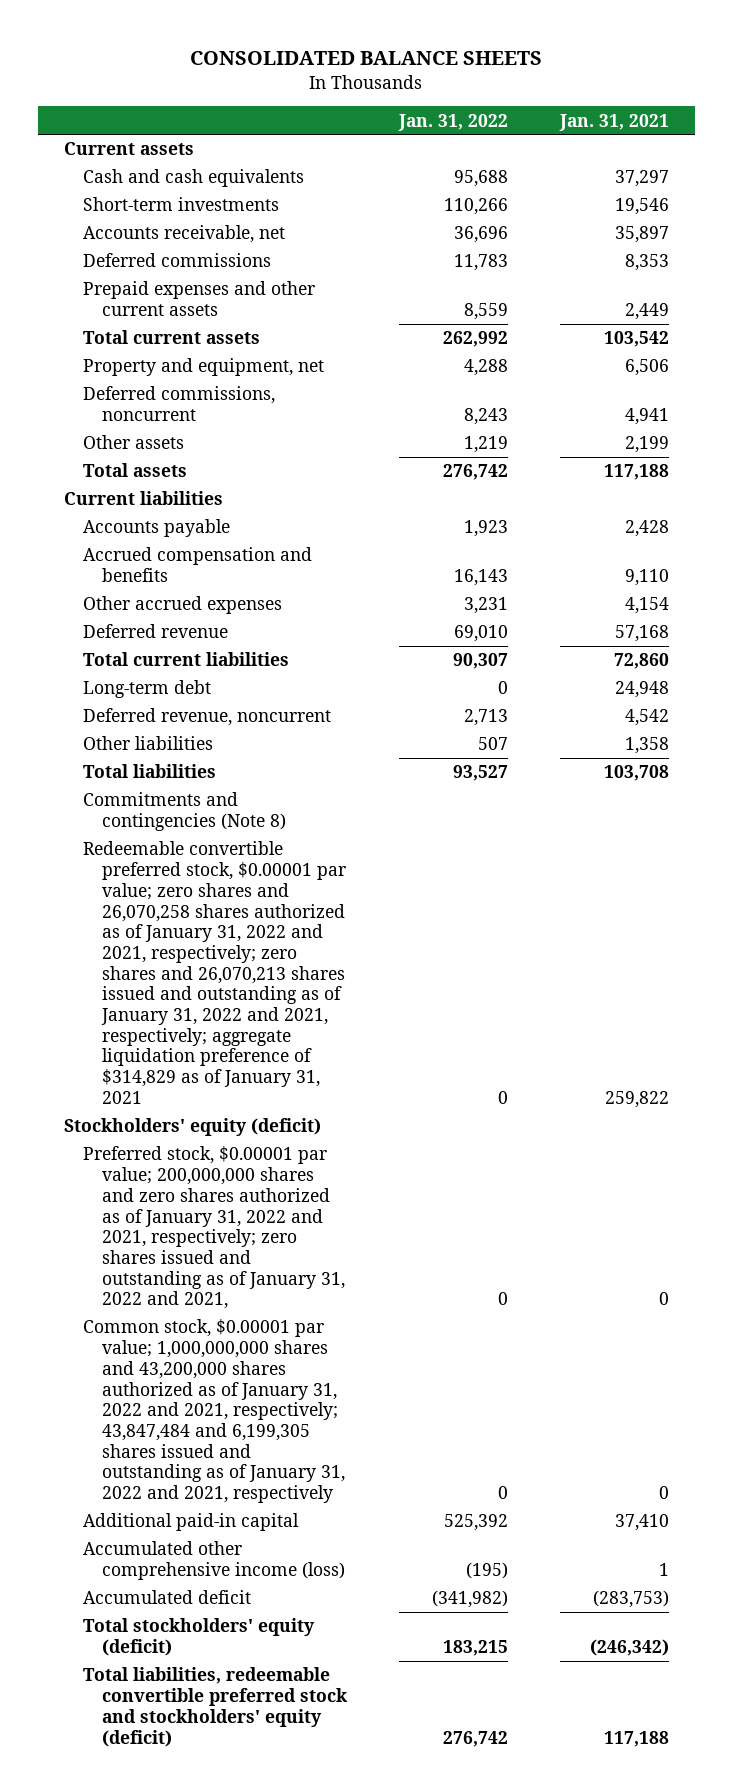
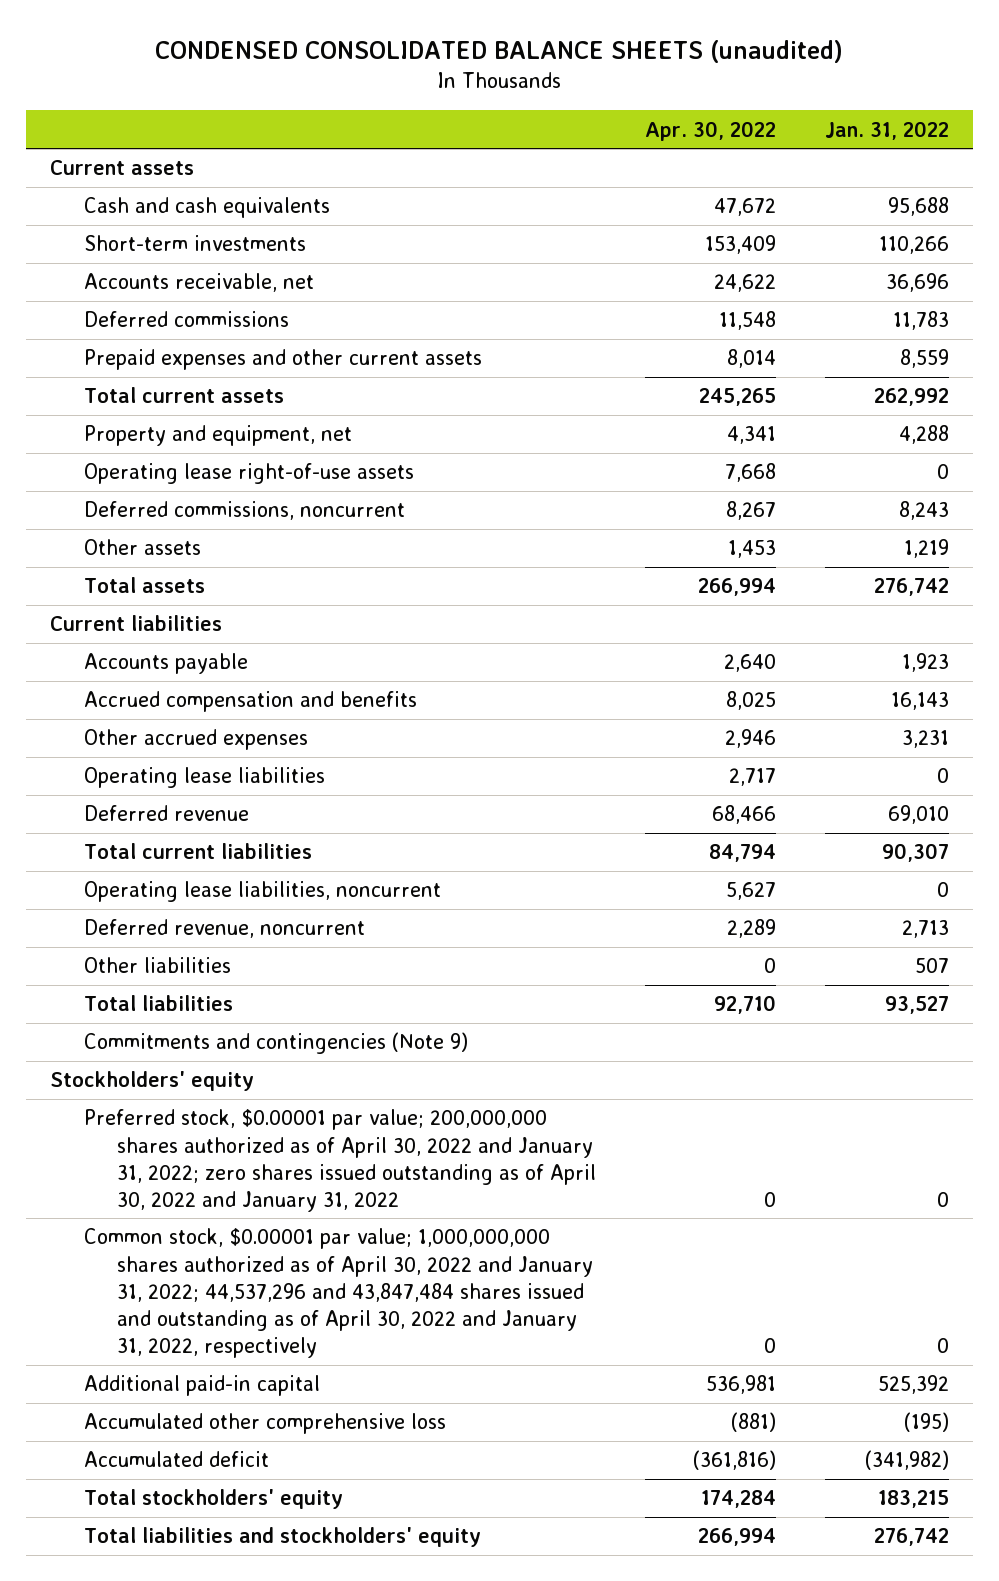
- CONSOLIDATED BALANCE SHEETS
+ CONDENSED CONSOLIDATED BALANCE SHEETS (unaudited)
- | Jan. 31, 2022 | Jan. 31, 2021
+ | Apr. 30, 2022 | Jan. 31, 2022
+ Operating lease right-of-use assets | 7,668 | 0
+ Operating lease liabilities | 2,717 | 0
- Long-term debt | 0 | 24,948
+ Operating lease liabilities, noncurrent | 5,627 | 0
- Commitments and contingencies (Note 8)
- Redeemable convertible preferred stock, $0.00001 par value; zero shares and 26,070,258 shares authorized as of January 31, 2022 and 2021, respectively; zero shares and 26,070,213 shares issued and outstanding as of January 31, 2022 and 2021, respectively; aggregate liquidation preference of $314,829 as of January 31, 2021 | 0 | 259,822
- Stockholders' equity (deficit)
- Preferred stock, $0.00001 par value; 200,000,000 shares and zero shares authorized as of January 31, 2022 and 2021, respectively; zero shares issued and outstanding as of January 31, 2022 and 2021, | 0 | 0
- Common stock, $0.00001 par value; 1,000,000,000 shares and 43,200,000 shares authorized as of January 31, 2022 and 2021, respectively; 43,847,484 and 6,199,305 shares issued and outstanding as of January 31, 2022 and 2021, respectively | 0 | 0
+ Commitments and contingencies (Note 9)
+ Stockholders' equity
+ Preferred stock, $0.00001 par value; 200,000,000 shares authorized as of April 30, 2022 and January 31, 2022; zero shares issued outstanding as of April 30, 2022 and January 31, 2022 | 0 | 0
+ Common stock, $0.00001 par value; 1,000,000,000 shares authorized as of April 30, 2022 and January 31, 2022; 44,537,296 and 43,847,484 shares issued and outstanding as of April 30, 2022 and January 31, 2022, respectively | 0 | 0
- Accumulated other comprehensive income (loss) | (195) | 1
+ Accumulated other comprehensive loss | (881) | (195)
- Total stockholders' equity (deficit) | 183,215 | (246,342)
- Total liabilities, redeemable convertible preferred stock and stockholders' equity (deficit) | 276,742 | 117,188
+ Total stockholders' equity | 174,284 | 183,215
+ Total liabilities and stockholders' equity | 266,994 | 276,742

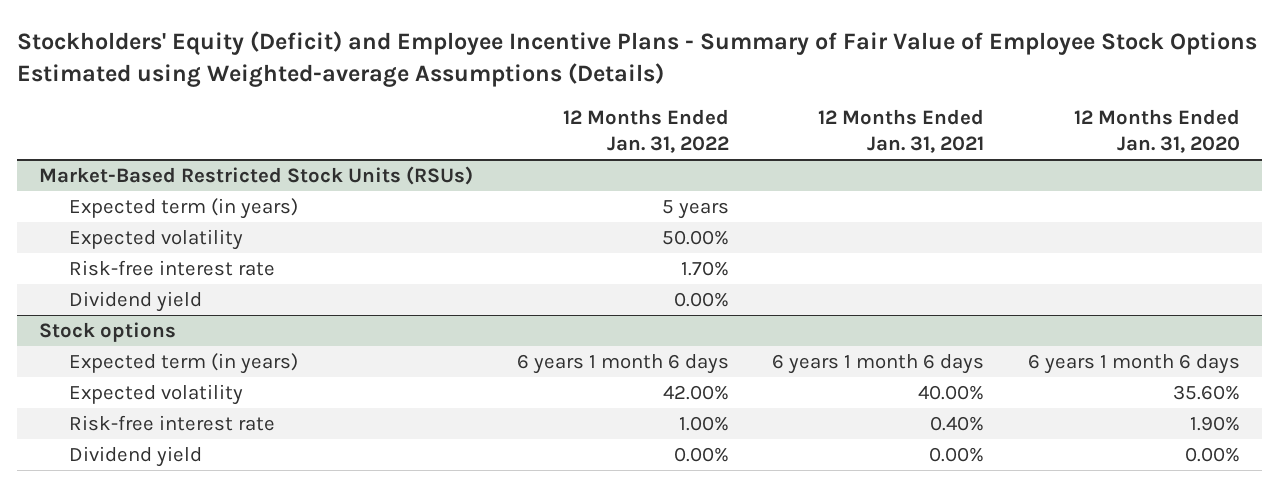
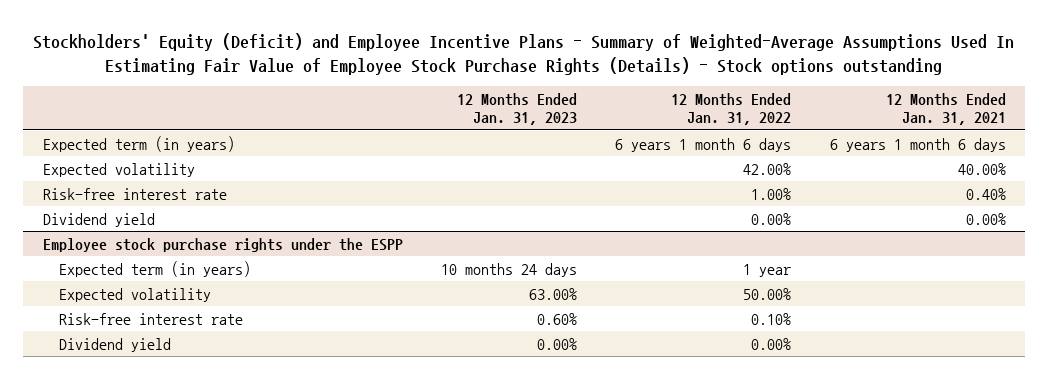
- Stockholders' Equity (Deficit) and Employee Incentive Plans - Summary of Fair Value of Employee Stock Options Estimated using Weighted-average Assumptions (Details)
+ Stockholders' Equity (Deficit) and Employee Incentive Plans - Summary of Weighted-Average Assumptions Used In Estimating Fair Value of Employee Stock Purchase Rights (Details) - Stock options outstanding
- | 12 Months Ended Jan. 31, 2022 | 12 Months Ended Jan. 31, 2021 | 12 Months Ended Jan. 31, 2020
+ | 12 Months Ended Jan. 31, 2023 | 12 Months Ended Jan. 31, 2022 | 12 Months Ended Jan. 31, 2021
- Market-Based Restricted Stock Units (RSUs)
- Expected term (in years) | 5 years | |
- Expected volatility | 50.00% | |
- Risk-free interest rate | 1.70% | |
- Dividend yield | 0.00% | |
- Stock options
+ Employee stock purchase rights under the ESPP
+ Expected term (in years) | 10 months 24 days | 1 year |
+ Expected volatility | 63.00% | 50.00% |
+ Risk-free interest rate | 0.60% | 0.10% |
+ Dividend yield | 0.00% | 0.00% |

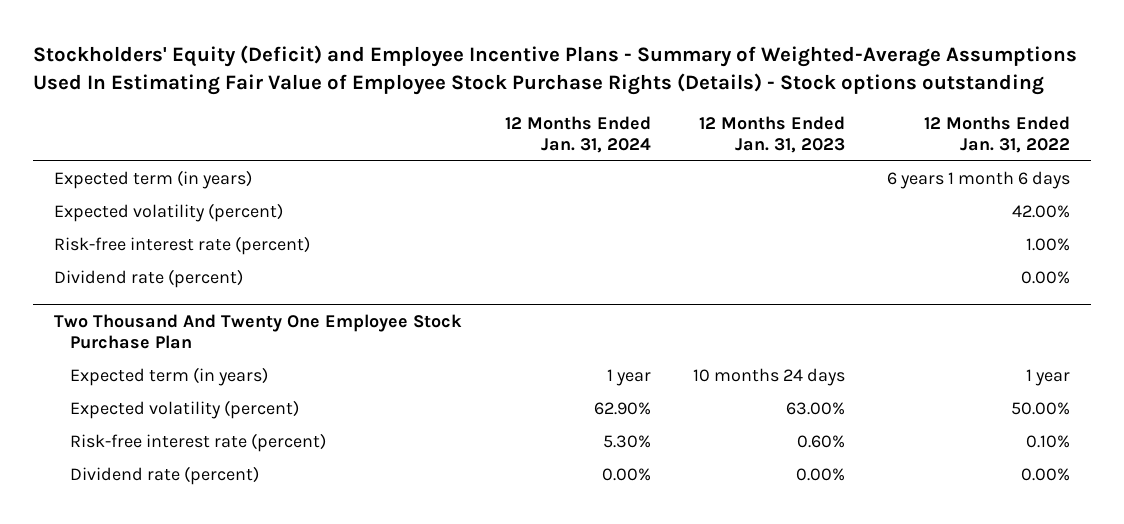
- | 12 Months Ended Jan. 31, 2023 | 12 Months Ended Jan. 31, 2022 | 12 Months Ended Jan. 31, 2021
+ | 12 Months Ended Jan. 31, 2024 | 12 Months Ended Jan. 31, 2023 | 12 Months Ended Jan. 31, 2022
- Expected volatility | | 42.00% | 40.00%
- Risk-free interest rate | | 1.00% | 0.40%
- Dividend yield | | 0.00% | 0.00%
- Employee stock purchase rights under the ESPP
+ Expected volatility (percent) | | | 42.00%
+ Risk-free interest rate (percent) | | | 1.00%
+ Dividend rate (percent) | | | 0.00%
+ Two Thousand And Twenty One Employee Stock Purchase Plan
- Expected volatility | 63.00% | 50.00% |
- Risk-free interest rate | 0.60% | 0.10% |
- Dividend yield | 0.00% | 0.00% |
+ Expected volatility (percent) | 62.90% | 63.00% | 50.00%
+ Risk-free interest rate (percent) | 5.30% | 0.60% | 0.10%
+ Dividend rate (percent) | 0.00% | 0.00% | 0.00%

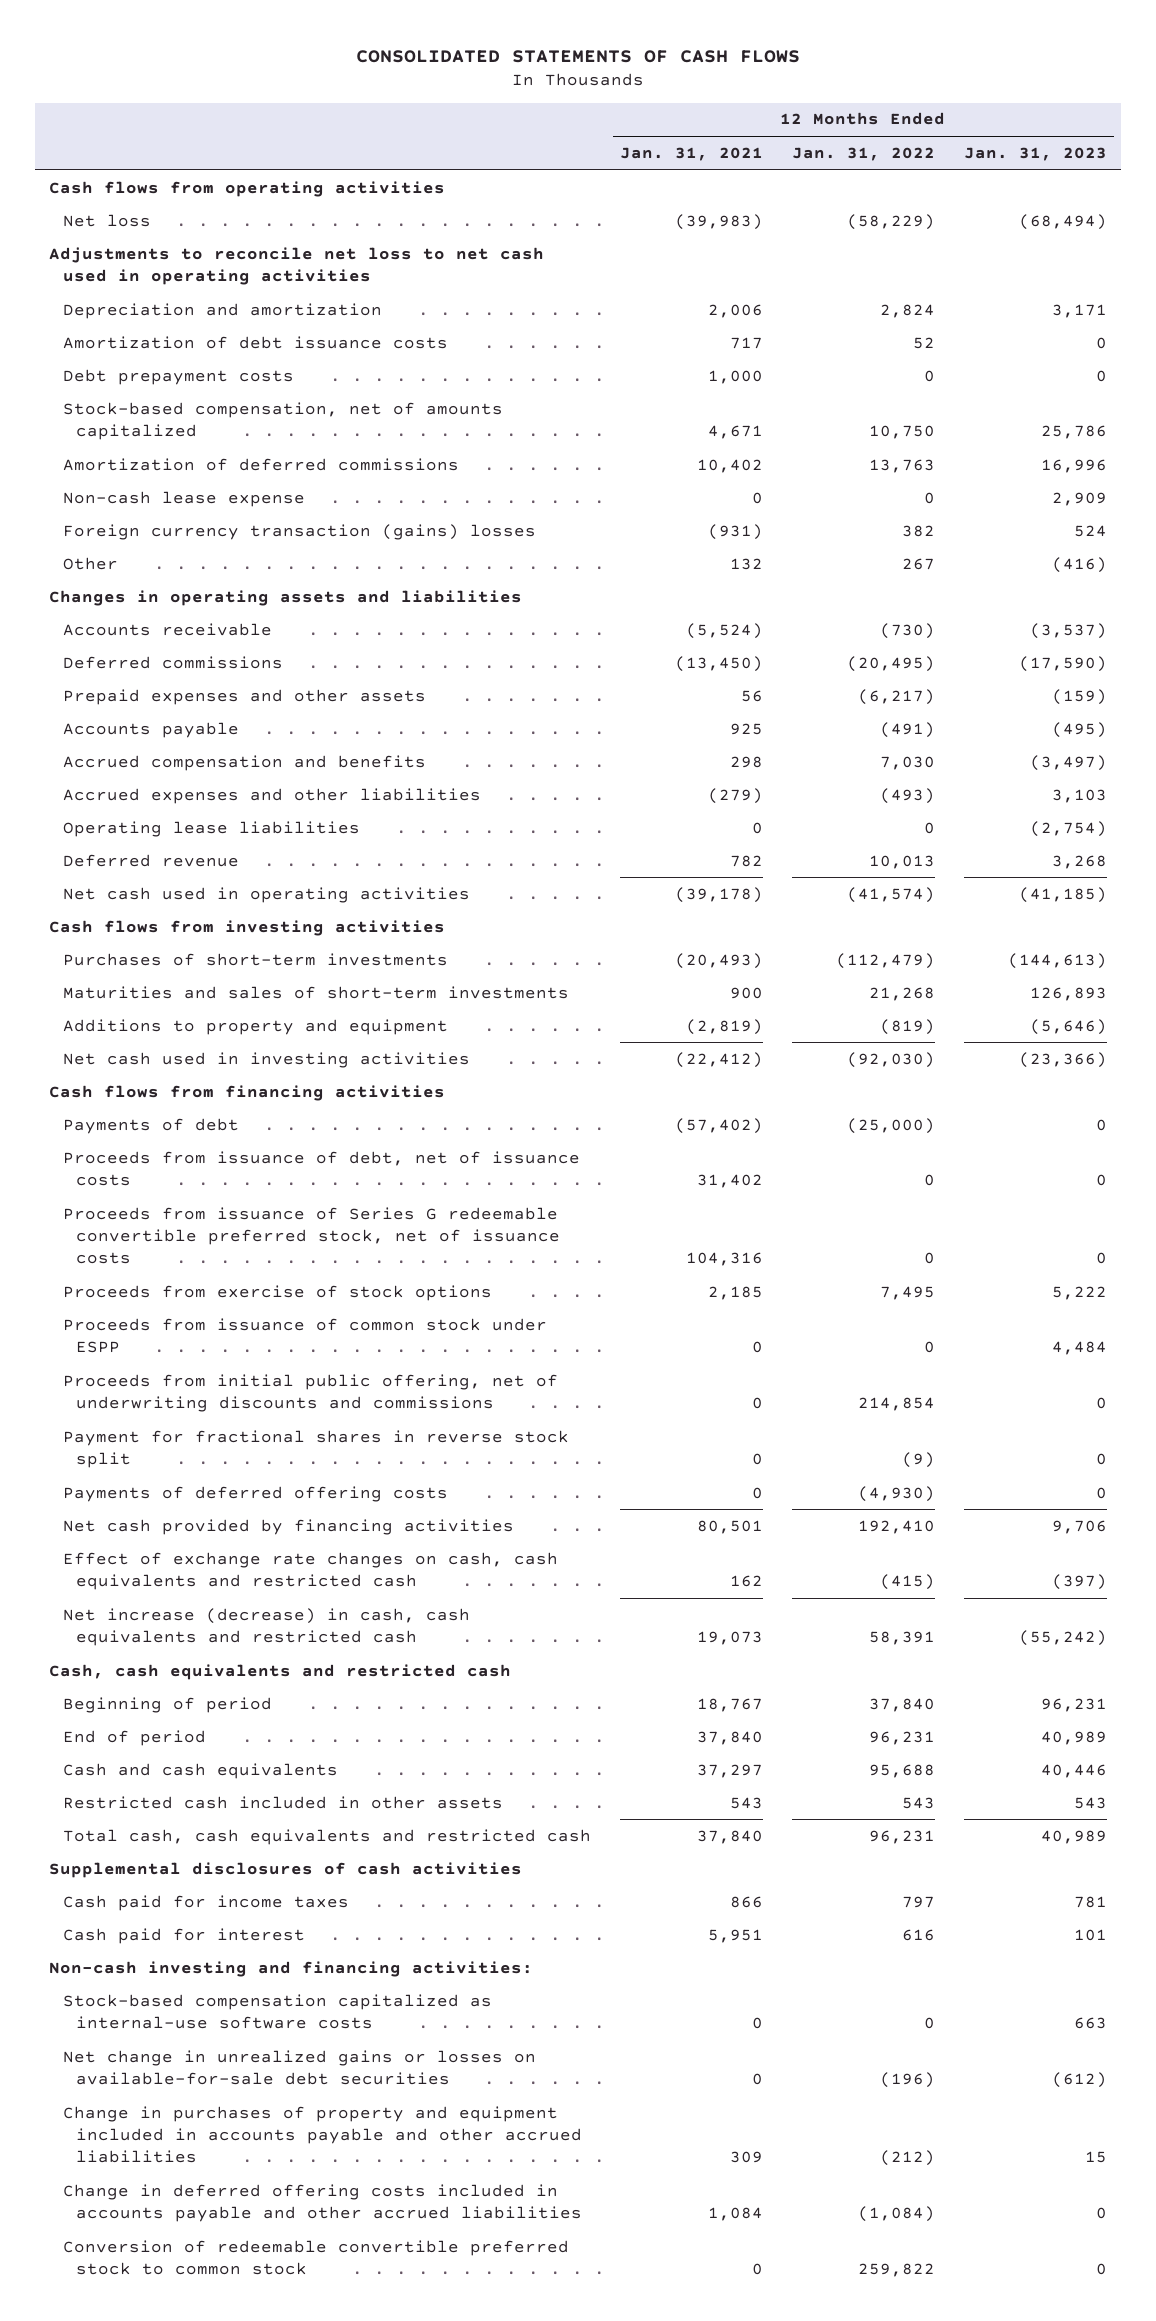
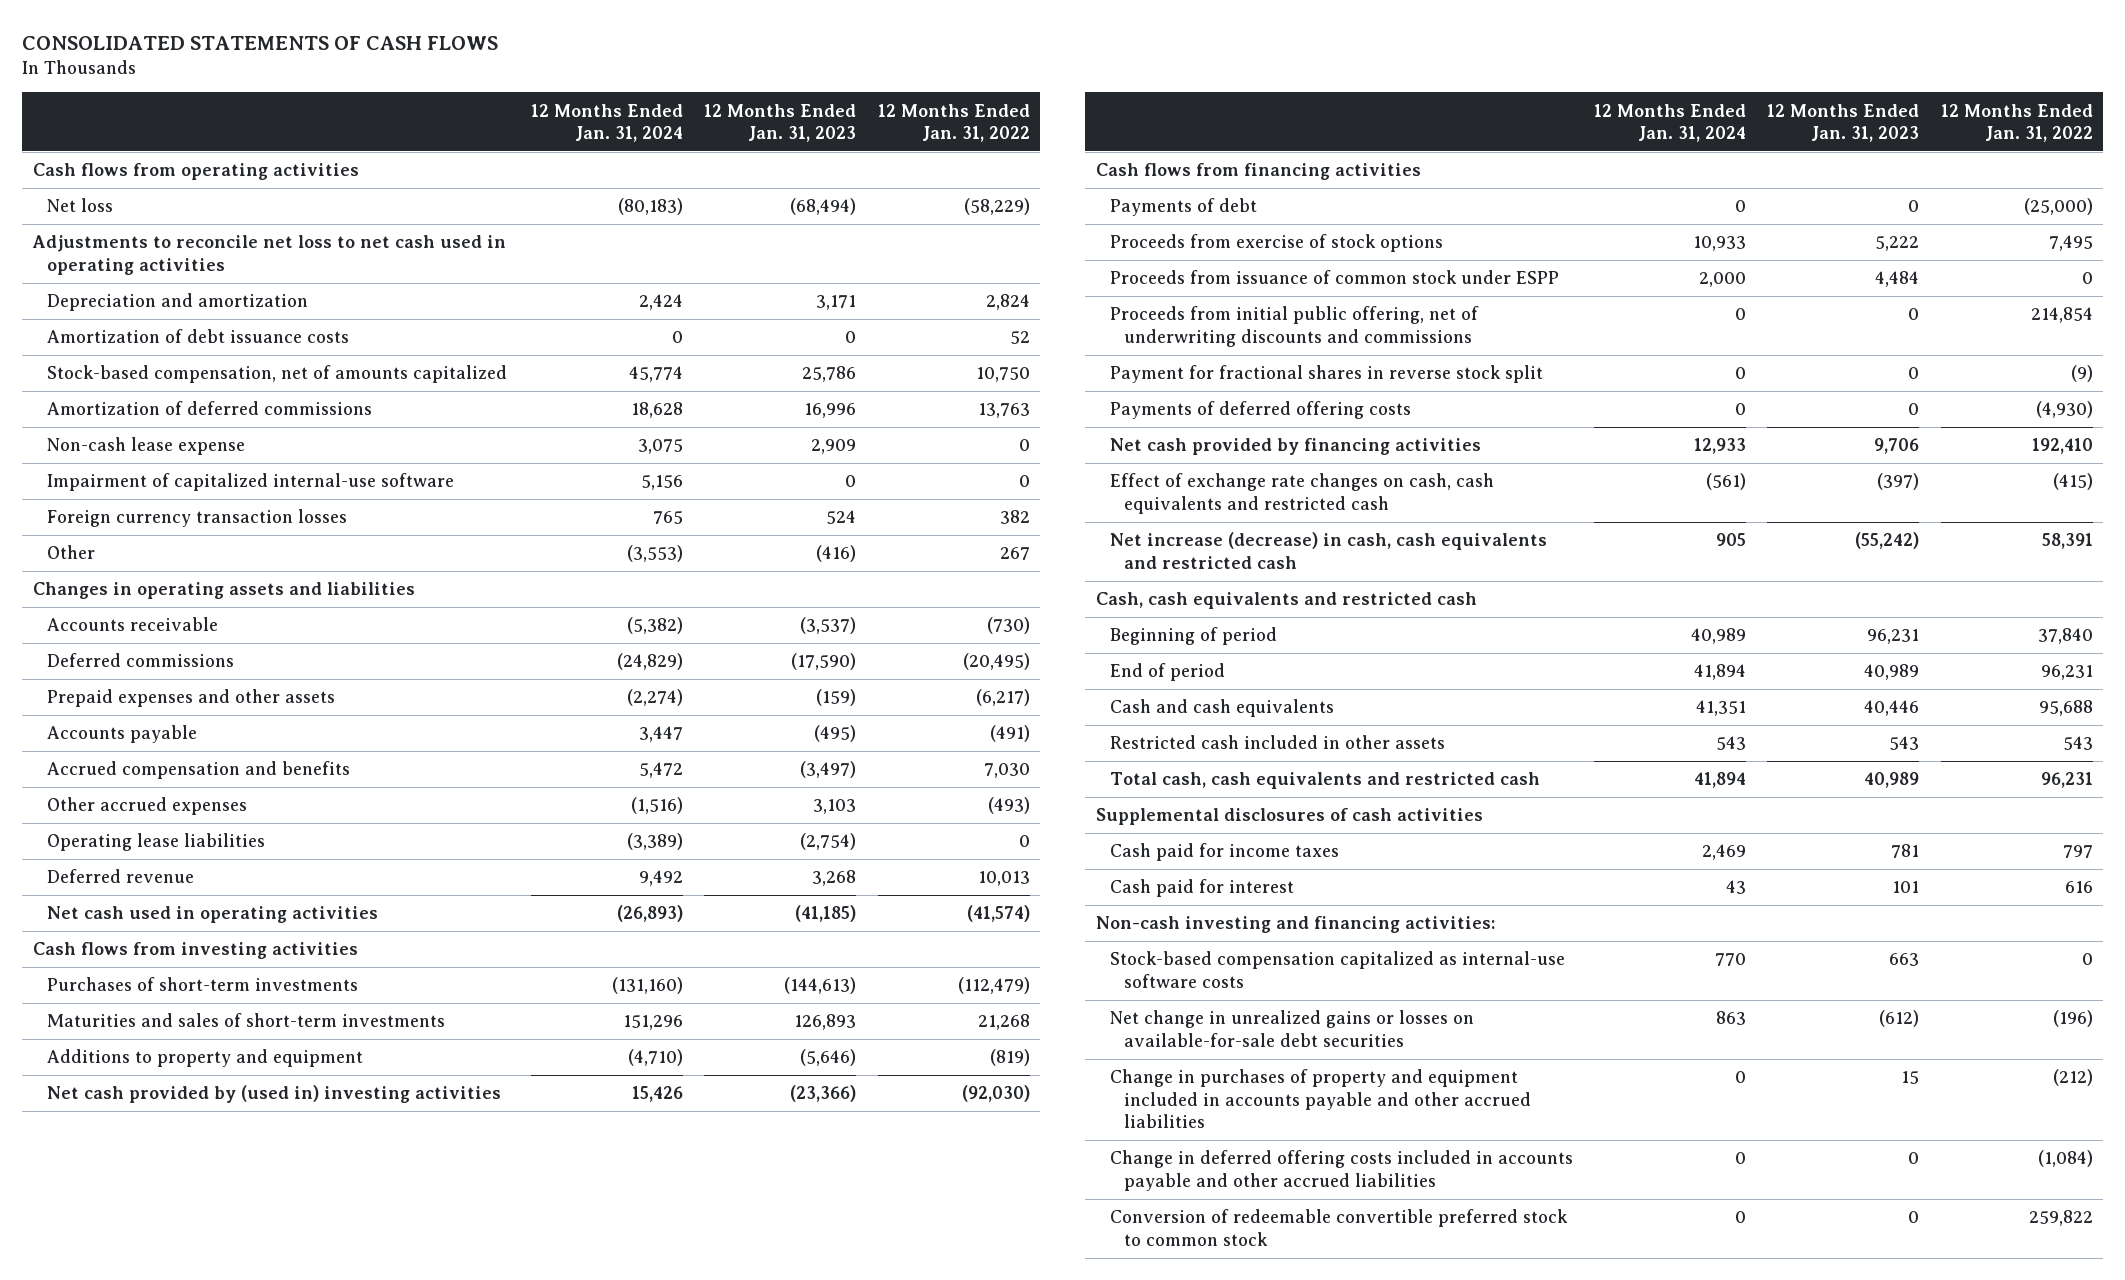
- | 12 Months Ended Jan. 31, 2021 | 12 Months Ended Jan. 31, 2022 | 12 Months Ended Jan. 31, 2023
+ | 12 Months Ended Jan. 31, 2024 | 12 Months Ended Jan. 31, 2023 | 12 Months Ended Jan. 31, 2022
- Debt prepayment costs | 1,000 | 0 | 0
- Foreign currency transaction (gains) losses | (931) | 382 | 524
+ Impairment of capitalized internal-use software | 5,156 | 0 | 0
+ Foreign currency transaction losses | 765 | 524 | 382
- Accrued expenses and other liabilities | (279) | (493) | 3,103
+ Other accrued expenses | (1,516) | 3,103 | (493)
- Net cash used in investing activities | (22,412) | (92,030) | (23,366)
+ Net cash provided by (used in) investing activities | 15,426 | (23,366) | (92,030)
- Proceeds from issuance of debt, net of issuance costs | 31,402 | 0 | 0
- Proceeds from issuance of Series G redeemable convertible preferred stock, net of issuance costs | 104,316 | 0 | 0

